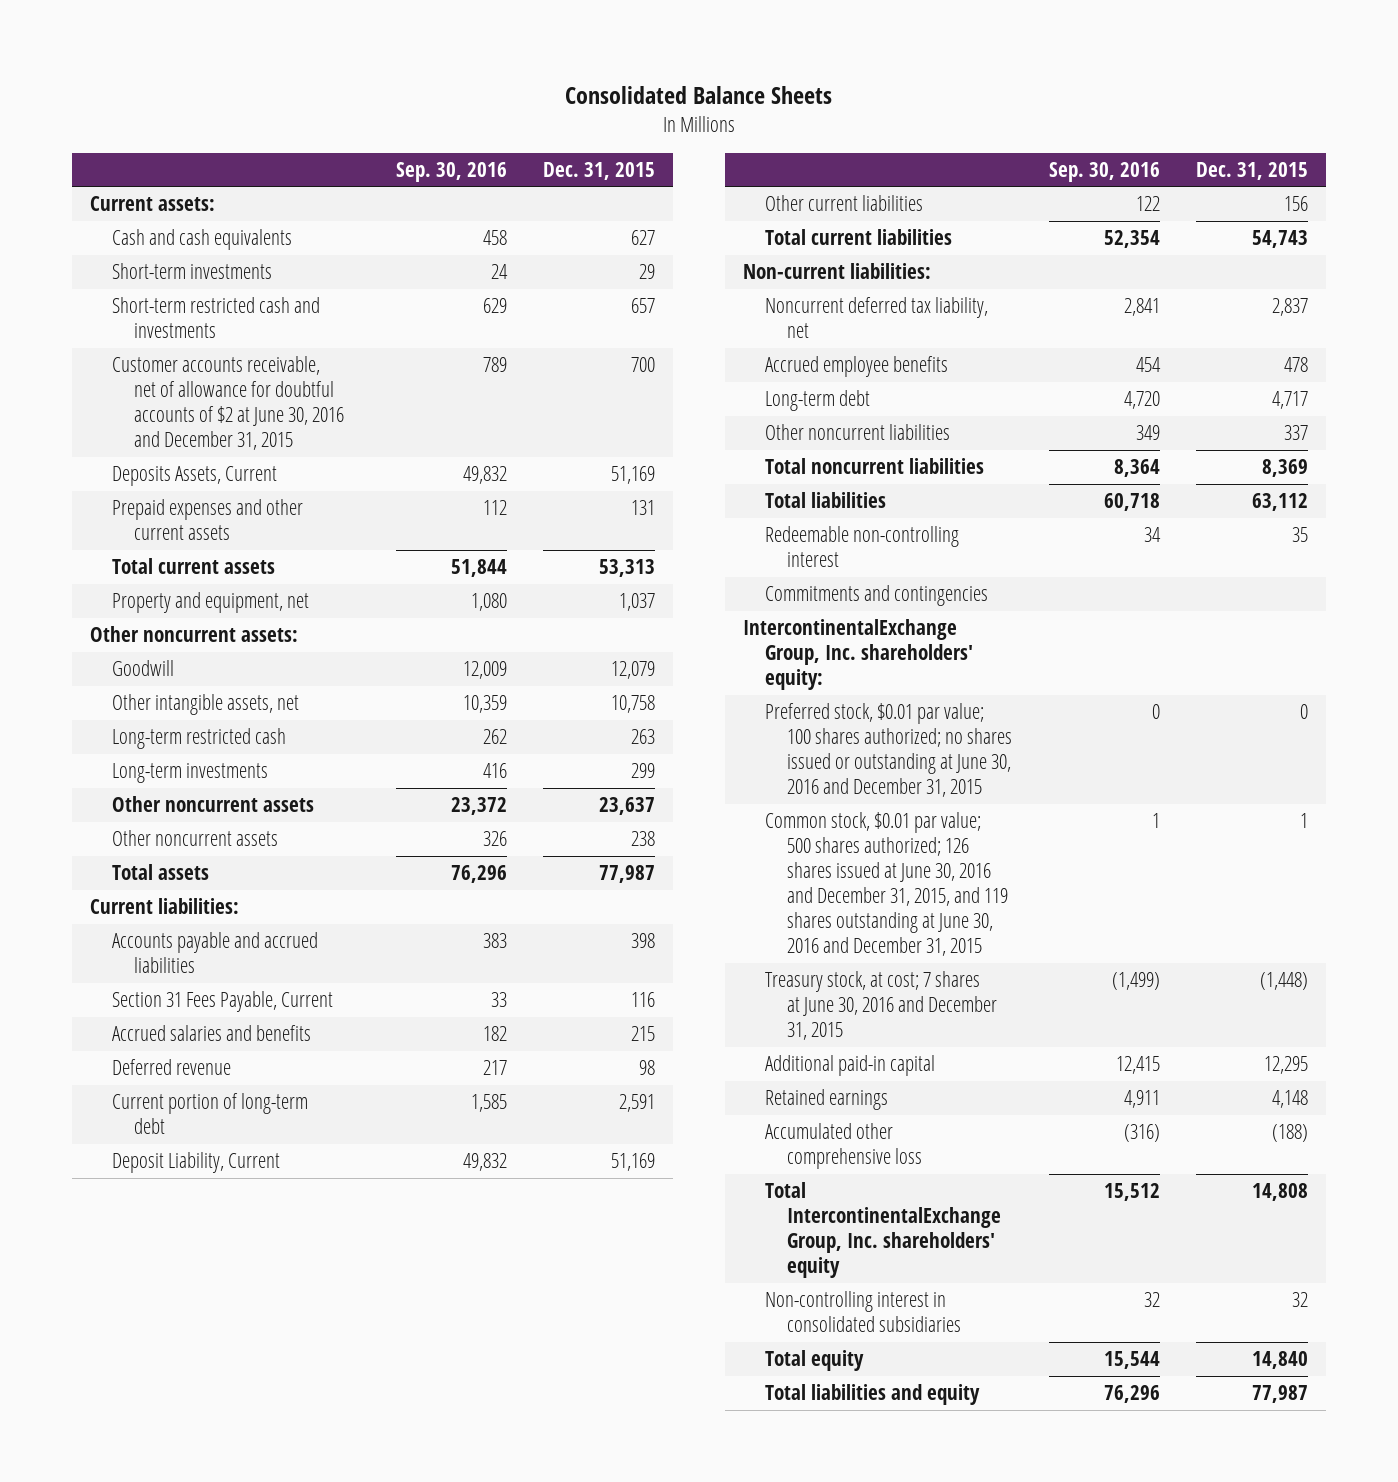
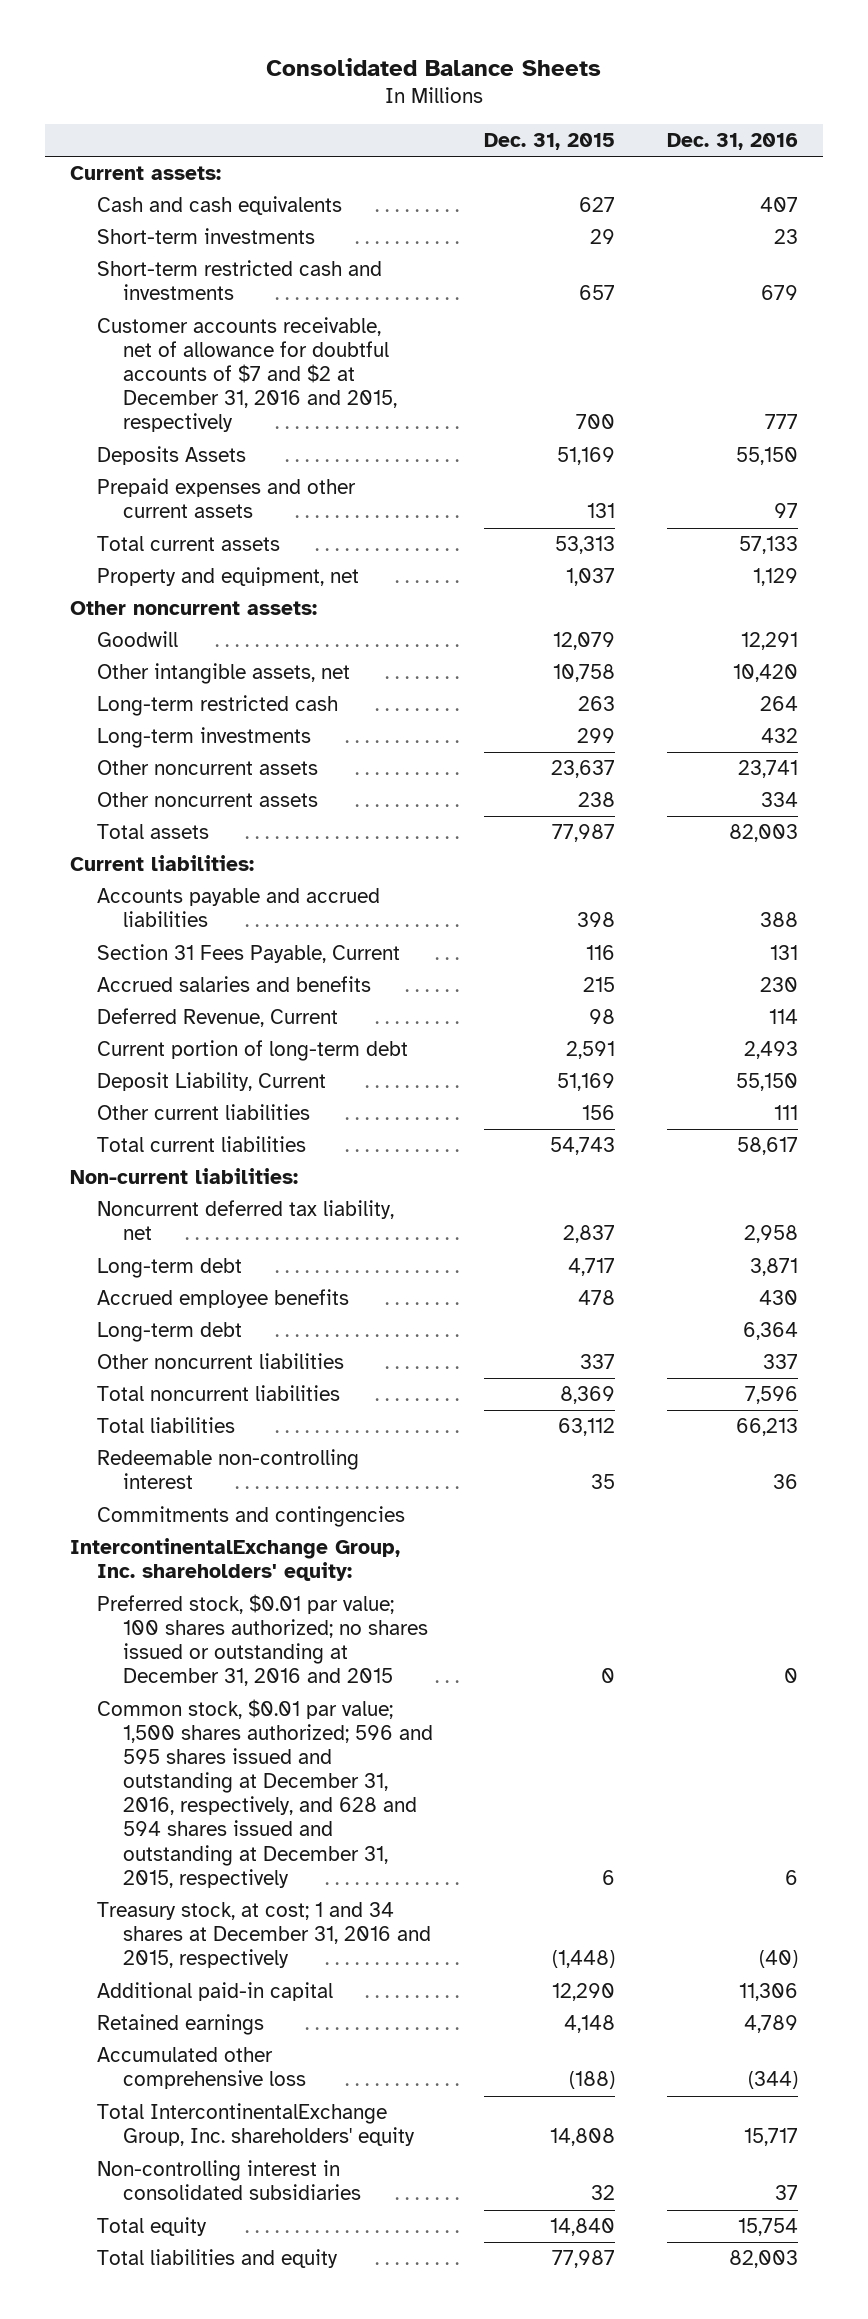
- | Sep. 30, 2016 | Dec. 31, 2015
+ | Dec. 31, 2015 | Dec. 31, 2016
- Customer accounts receivable, net of allowance for doubtful accounts of $2 at June 30, 2016 and December 31, 2015 | 789 | 700
- Deposits Assets, Current | 49,832 | 51,169
+ Customer accounts receivable, net of allowance for doubtful accounts of $7 and $2 at December 31, 2016 and 2015, respectively | 700 | 777
+ Deposits Assets | 51,169 | 55,150
- Deferred revenue | 217 | 98
+ Deferred Revenue, Current | 98 | 114
moved down: Accrued employee benefits | 478 | 430
+ Long-term debt | | 6,364
- Preferred stock, $0.01 par value; 100 shares authorized; no shares issued or outstanding at June 30, 2016 and December 31, 2015 | 0 | 0
- Common stock, $0.01 par value; 500 shares authorized; 126 shares issued at June 30, 2016 and December 31, 2015, and 119 shares outstanding at June 30, 2016 and December 31, 2015 | 1 | 1
- Treasury stock, at cost; 7 shares at June 30, 2016 and December 31, 2015 | (1,499) | (1,448)
- Additional paid-in capital | 12,415 | 12,295
+ Preferred stock, $0.01 par value; 100 shares authorized; no shares issued or outstanding at December 31, 2016 and 2015 | 0 | 0
+ Common stock, $0.01 par value; 1,500 shares authorized; 596 and 595 shares issued and outstanding at December 31, 2016, respectively, and 628 and 594 shares issued and outstanding at December 31, 2015, respectively | 6 | 6
+ Treasury stock, at cost; 1 and 34 shares at December 31, 2016 and 2015, respectively | (1,448) | (40)
+ Additional paid-in capital | 12,290 | 11,306

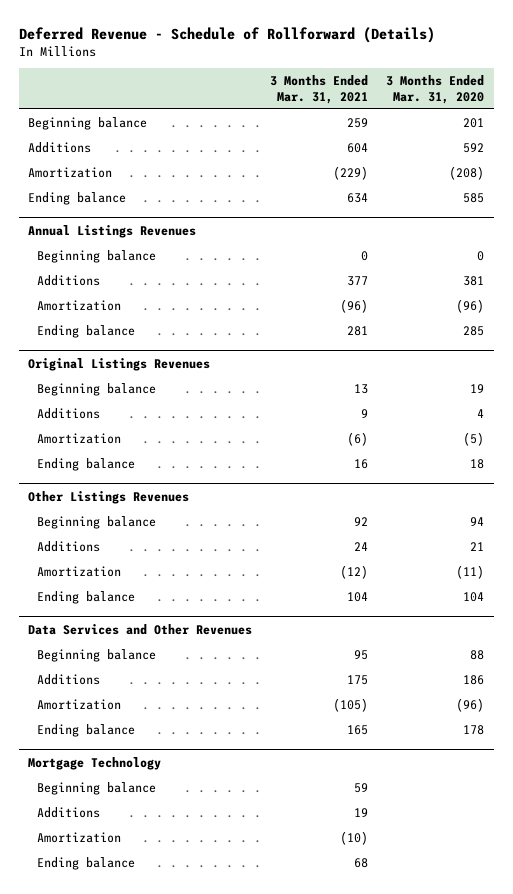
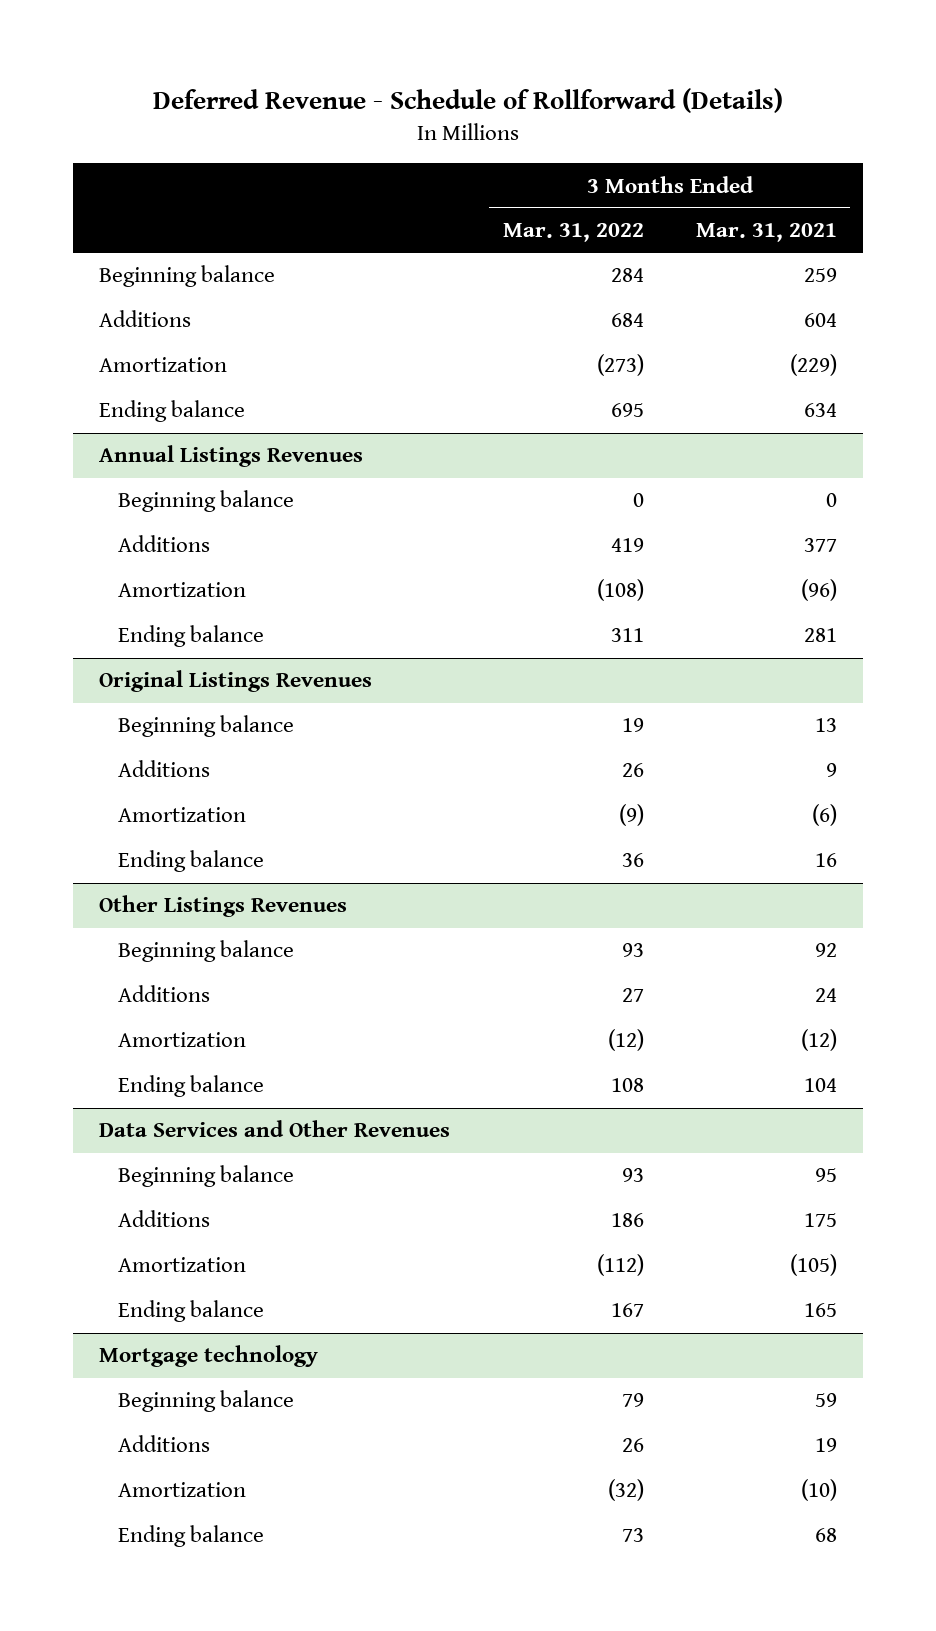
- | 3 Months Ended Mar. 31, 2021 | 3 Months Ended Mar. 31, 2020
+ | 3 Months Ended Mar. 31, 2022 | 3 Months Ended Mar. 31, 2021
- Mortgage Technology
+ Mortgage technology

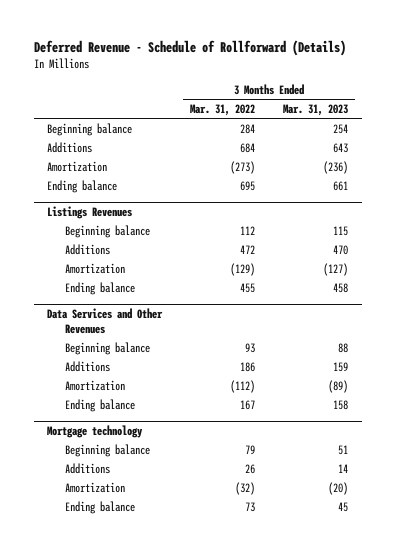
- | 3 Months Ended Mar. 31, 2022 | 3 Months Ended Mar. 31, 2021
+ | 3 Months Ended Mar. 31, 2022 | 3 Months Ended Mar. 31, 2023
- Annual Listings Revenues
- Beginning balance | 0 | 0
- Additions | 419 | 377
- Amortization | (108) | (96)
- Ending balance | 311 | 281
- Original Listings Revenues
- Beginning balance | 19 | 13
- Additions | 26 | 9
- Amortization | (9) | (6)
- Ending balance | 36 | 16
- Other Listings Revenues
- Beginning balance | 93 | 92
- Additions | 27 | 24
- Amortization | (12) | (12)
- Ending balance | 108 | 104
+ Listings Revenues
+ Beginning balance | 112 | 115
+ Additions | 472 | 470
+ Amortization | (129) | (127)
+ Ending balance | 455 | 458

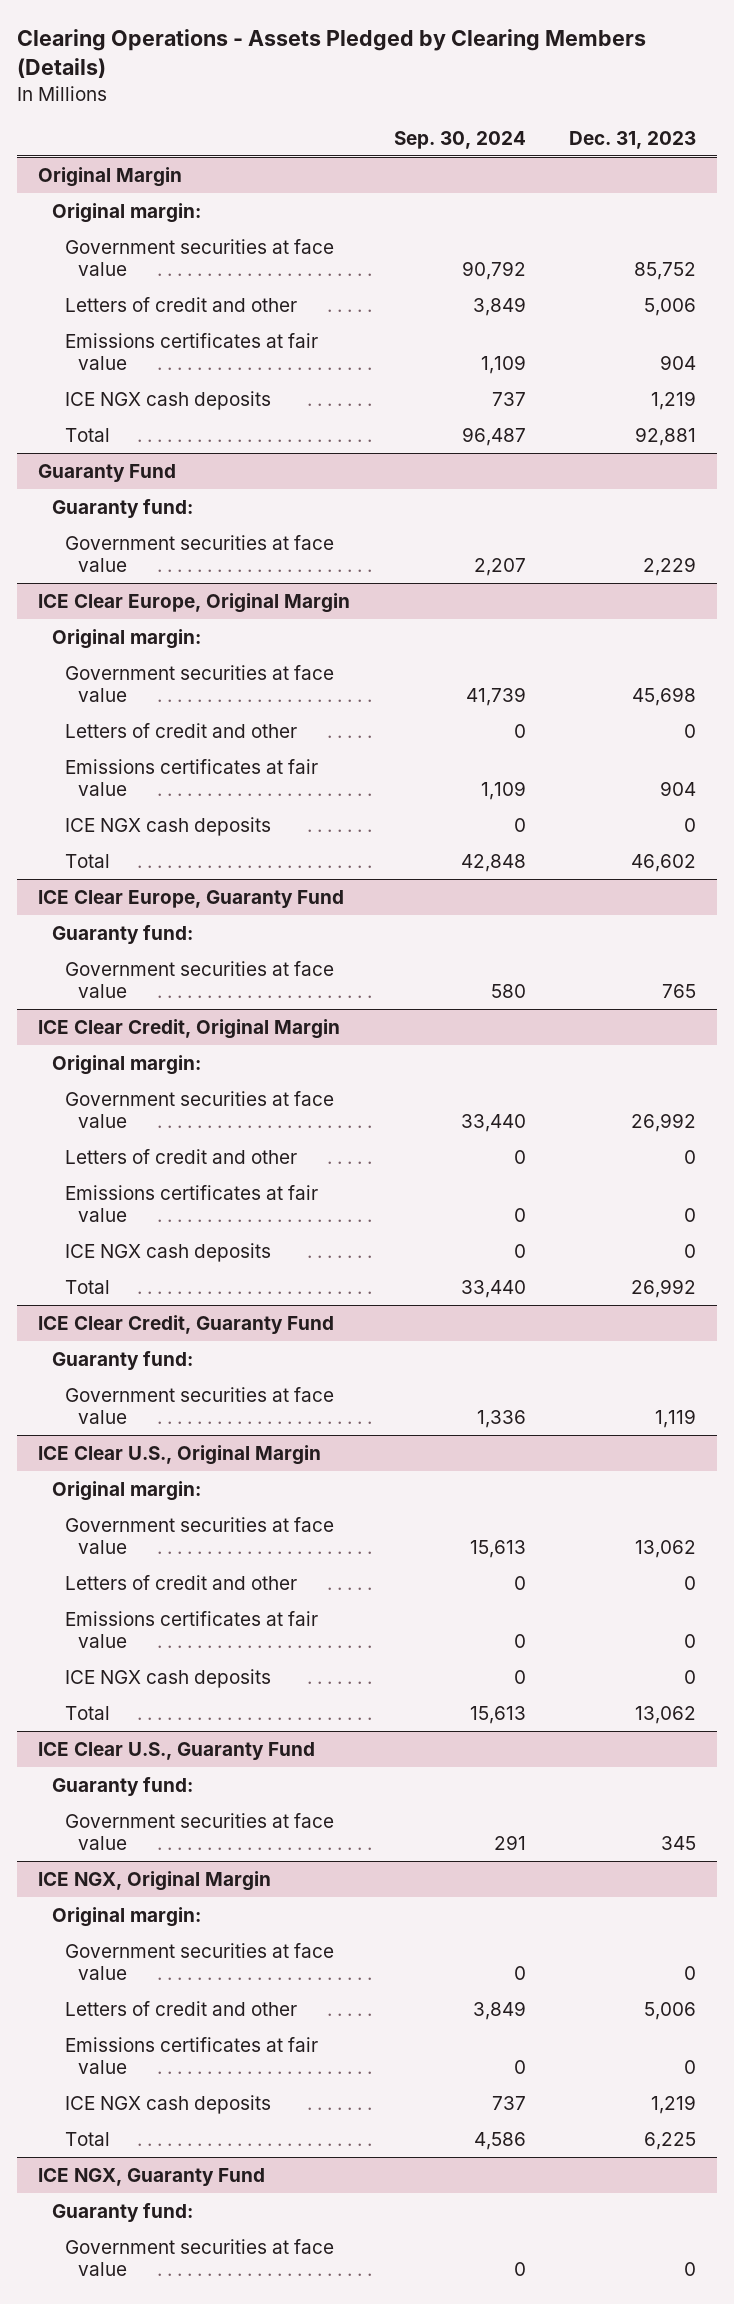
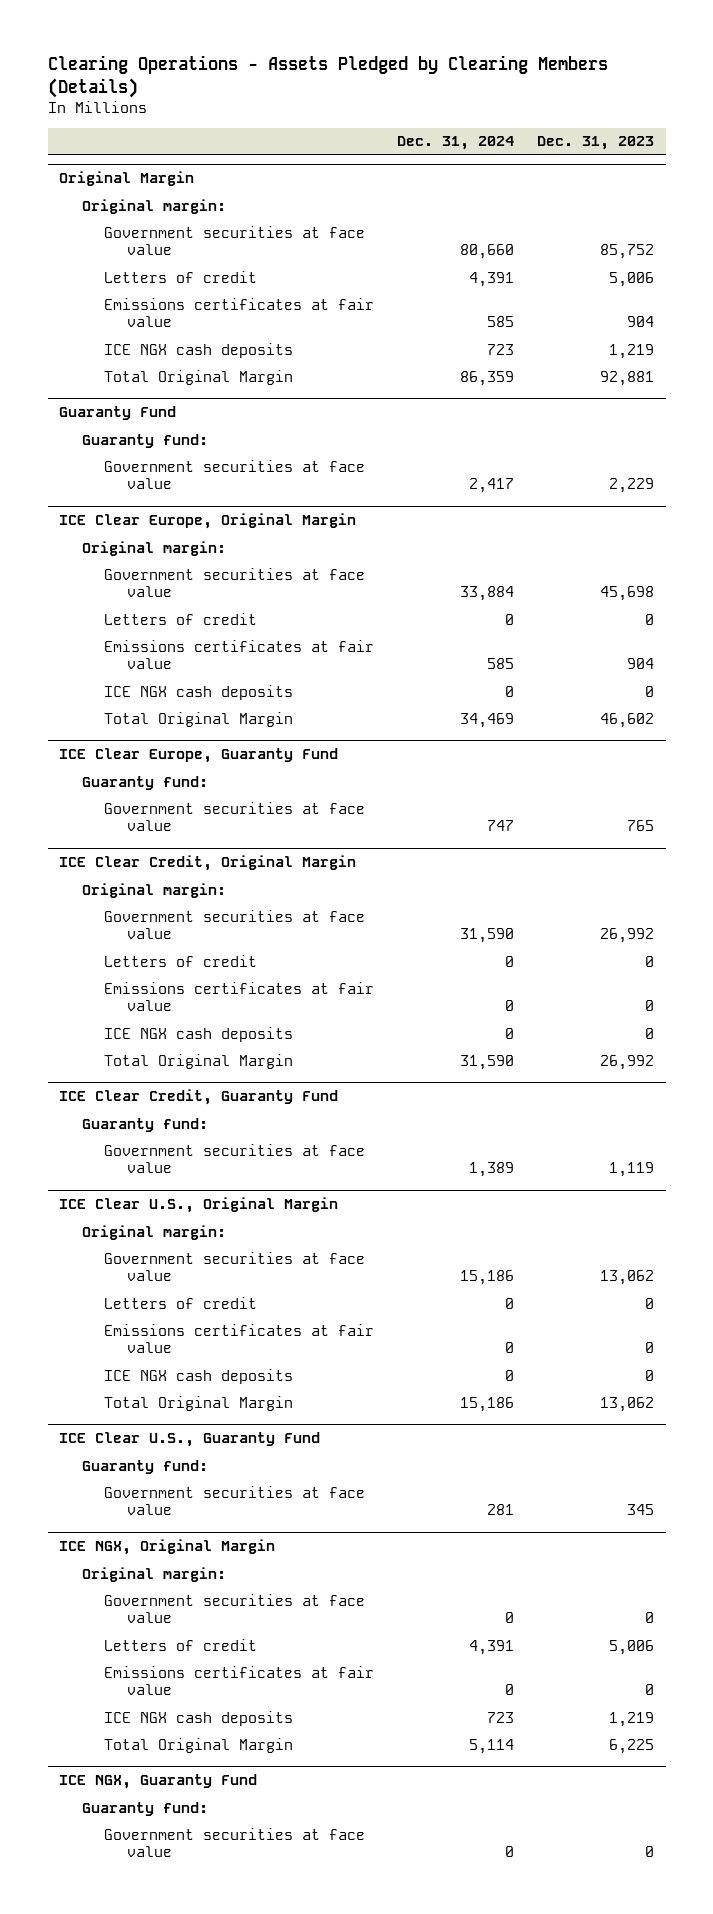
- | Sep. 30, 2024 | Dec. 31, 2023
+ | Dec. 31, 2024 | Dec. 31, 2023
@ Original Margin
- Letters of credit and other | 3,849 | 5,006
+ Letters of credit | 4,391 | 5,006
- Total | 96,487 | 92,881
+ Total Original Margin | 86,359 | 92,881
@ ICE Clear Europe, Original Margin
- Letters of credit and other | 0 | 0
+ Letters of credit | 0 | 0
- Total | 42,848 | 46,602
+ Total Original Margin | 34,469 | 46,602
@ ICE Clear Credit, Original Margin
- Letters of credit and other | 0 | 0
+ Letters of credit | 0 | 0
- Total | 33,440 | 26,992
+ Total Original Margin | 31,590 | 26,992
@ ICE Clear U.S., Original Margin
- Letters of credit and other | 0 | 0
+ Letters of credit | 0 | 0
- Total | 15,613 | 13,062
+ Total Original Margin | 15,186 | 13,062
@ ICE NGX, Original Margin
- Letters of credit and other | 3,849 | 5,006
+ Letters of credit | 4,391 | 5,006
- Total | 4,586 | 6,225
+ Total Original Margin | 5,114 | 6,225

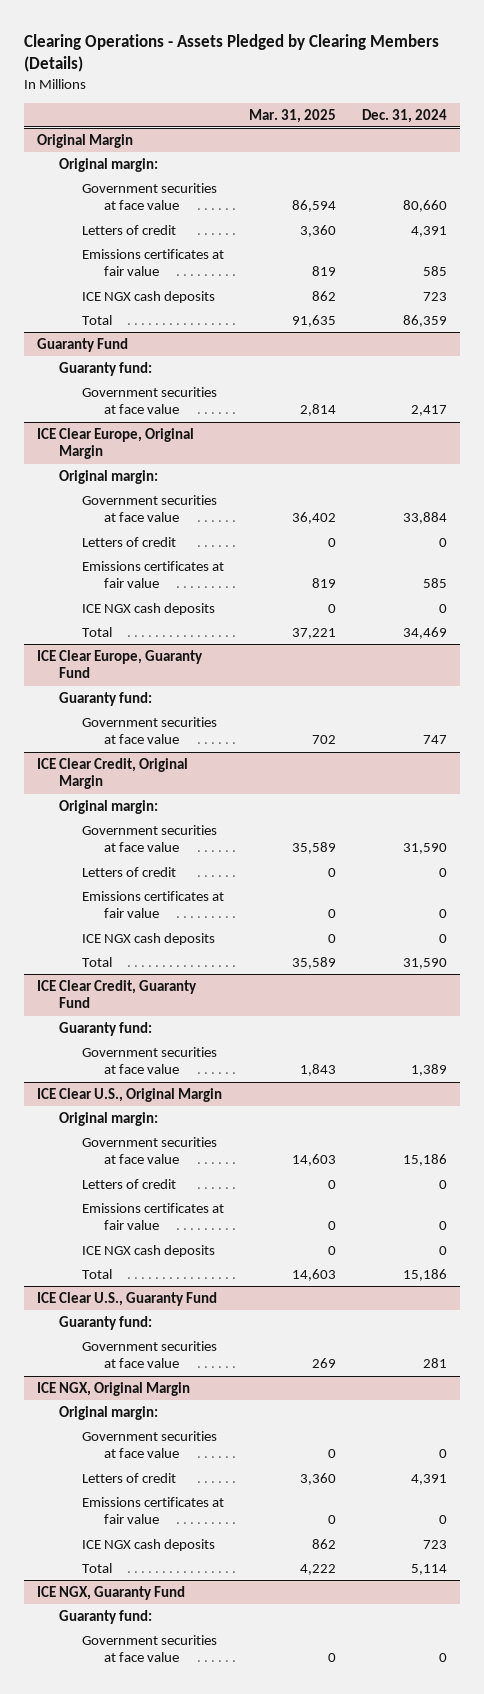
- | Dec. 31, 2024 | Dec. 31, 2023
+ | Mar. 31, 2025 | Dec. 31, 2024
@ Original Margin
- Total Original Margin | 86,359 | 92,881
+ Total | 91,635 | 86,359
@ ICE Clear Europe, Original Margin
- Total Original Margin | 34,469 | 46,602
+ Total | 37,221 | 34,469
@ ICE Clear Credit, Original Margin
- Total Original Margin | 31,590 | 26,992
+ Total | 35,589 | 31,590
@ ICE Clear U.S., Original Margin
- Total Original Margin | 15,186 | 13,062
+ Total | 14,603 | 15,186
@ ICE NGX, Original Margin
- Total Original Margin | 5,114 | 6,225
+ Total | 4,222 | 5,114

